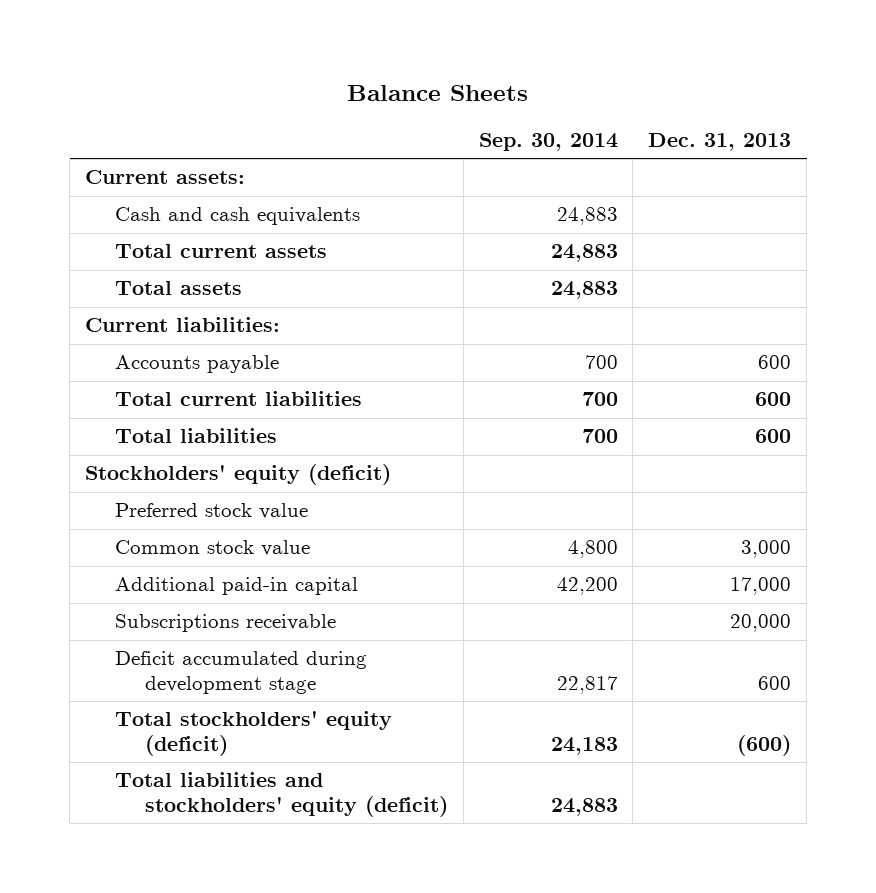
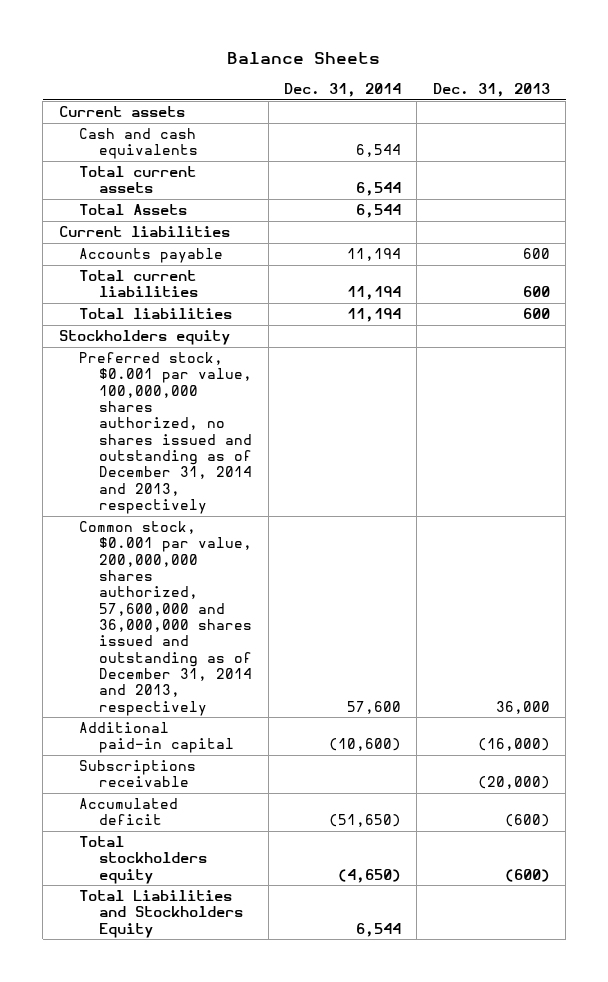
- | Sep. 30, 2014 | Dec. 31, 2013
+ | Dec. 31, 2014 | Dec. 31, 2013
- Current assets:
+ Current assets
- Total assets | 24,883 |
- Current liabilities:
+ Total Assets | 6,544 |
+ Current liabilities
- Stockholders' equity (deficit)
- Preferred stock value
- Common stock value | 4,800 | 3,000
- Additional paid-in capital | 42,200 | 17,000
- Subscriptions receivable | | 20,000
- Deficit accumulated during development stage | 22,817 | 600
- Total stockholders' equity (deficit) | 24,183 | (600)
- Total liabilities and stockholders' equity (deficit) | 24,883 |
+ Stockholders equity
+ Preferred stock, $0.001 par value, 100,000,000 shares authorized, no shares issued and outstanding as of December 31, 2014 and 2013, respectively
+ Common stock, $0.001 par value, 200,000,000 shares authorized, 57,600,000 and 36,000,000 shares issued and outstanding as of December 31, 2014 and 2013, respectively | 57,600 | 36,000
+ Additional paid-in capital | (10,600) | (16,000)
+ Subscriptions receivable | | (20,000)
+ Accumulated deficit | (51,650) | (600)
+ Total stockholders equity | (4,650) | (600)
+ Total Liabilities and Stockholders Equity | 6,544 |

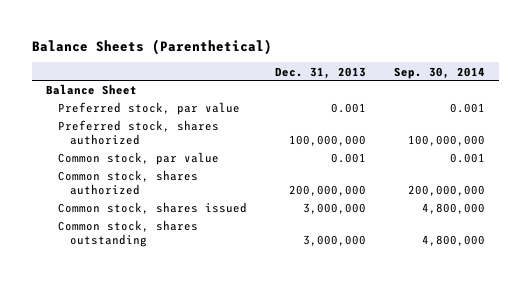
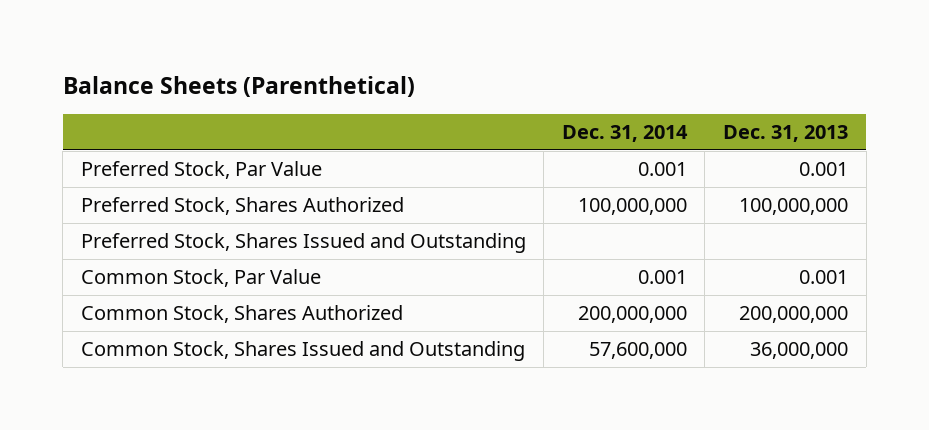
- | Dec. 31, 2013 | Sep. 30, 2014
+ | Dec. 31, 2014 | Dec. 31, 2013
- Balance Sheet
- Preferred stock, par value | 0.001 | 0.001
- Preferred stock, shares authorized | 100,000,000 | 100,000,000
- Common stock, par value | 0.001 | 0.001
- Common stock, shares authorized | 200,000,000 | 200,000,000
- Common stock, shares issued | 3,000,000 | 4,800,000
- Common stock, shares outstanding | 3,000,000 | 4,800,000
+ Preferred Stock, Par Value | 0.001 | 0.001
+ Preferred Stock, Shares Authorized | 100,000,000 | 100,000,000
+ Preferred Stock, Shares Issued and Outstanding
+ Common Stock, Par Value | 0.001 | 0.001
+ Common Stock, Shares Authorized | 200,000,000 | 200,000,000
+ Common Stock, Shares Issued and Outstanding | 57,600,000 | 36,000,000

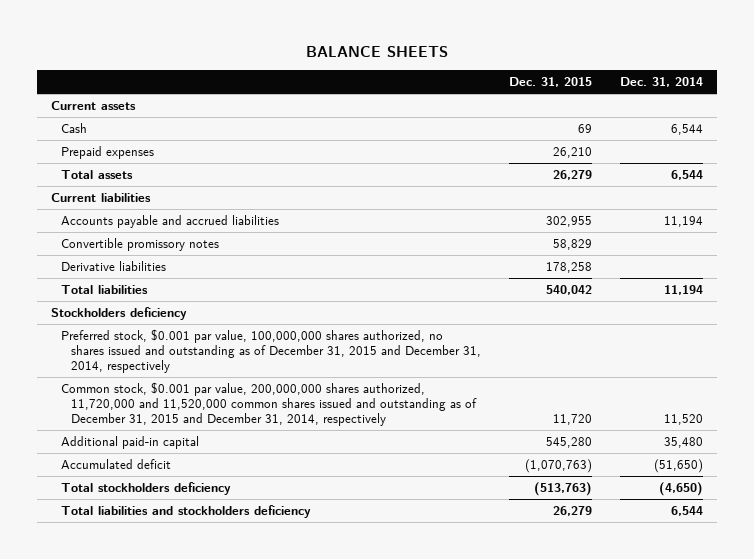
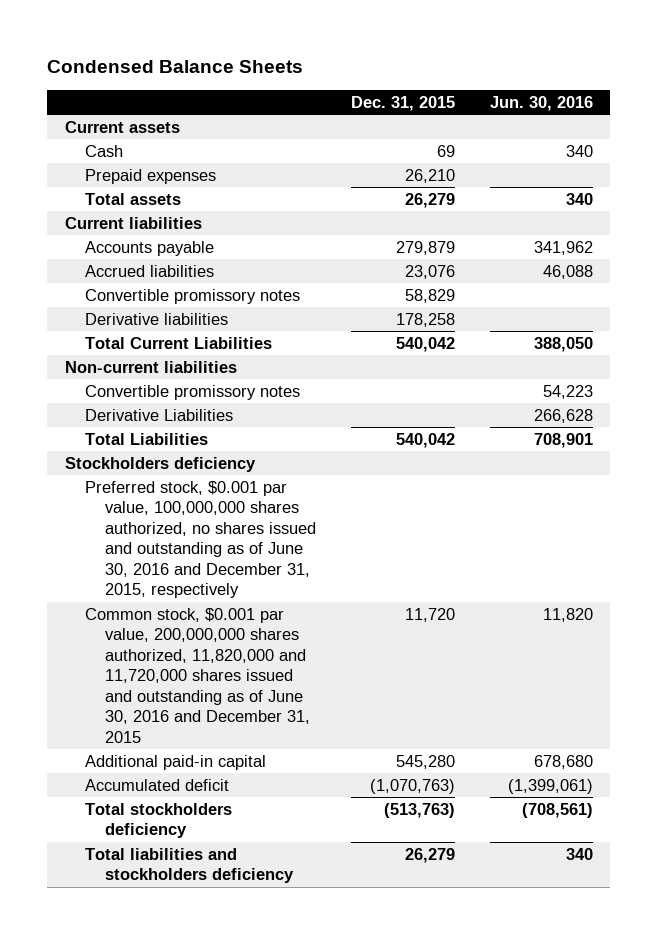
- BALANCE SHEETS
+ Condensed Balance Sheets
- | Dec. 31, 2015 | Dec. 31, 2014
+ | Dec. 31, 2015 | Jun. 30, 2016
- Accounts payable and accrued liabilities | 302,955 | 11,194
+ Accounts payable | 279,879 | 341,962
+ Accrued liabilities | 23,076 | 46,088
- Total liabilities | 540,042 | 11,194
+ Total Current Liabilities | 540,042 | 388,050
+ Non-current liabilities
+ Convertible promissory notes | | 54,223
+ Derivative Liabilities | | 266,628
+ Total Liabilities | 540,042 | 708,901
- Preferred stock, $0.001 par value, 100,000,000 shares authorized, no shares issued and outstanding as of December 31, 2015 and December 31, 2014, respectively
- Common stock, $0.001 par value, 200,000,000 shares authorized, 11,720,000 and 11,520,000 common shares issued and outstanding as of December 31, 2015 and December 31, 2014, respectively | 11,720 | 11,520
+ Preferred stock, $0.001 par value, 100,000,000 shares authorized, no shares issued and outstanding as of June 30, 2016 and December 31, 2015, respectively
+ Common stock, $0.001 par value, 200,000,000 shares authorized, 11,820,000 and 11,720,000 shares issued and outstanding as of June 30, 2016 and December 31, 2015 | 11,720 | 11,820

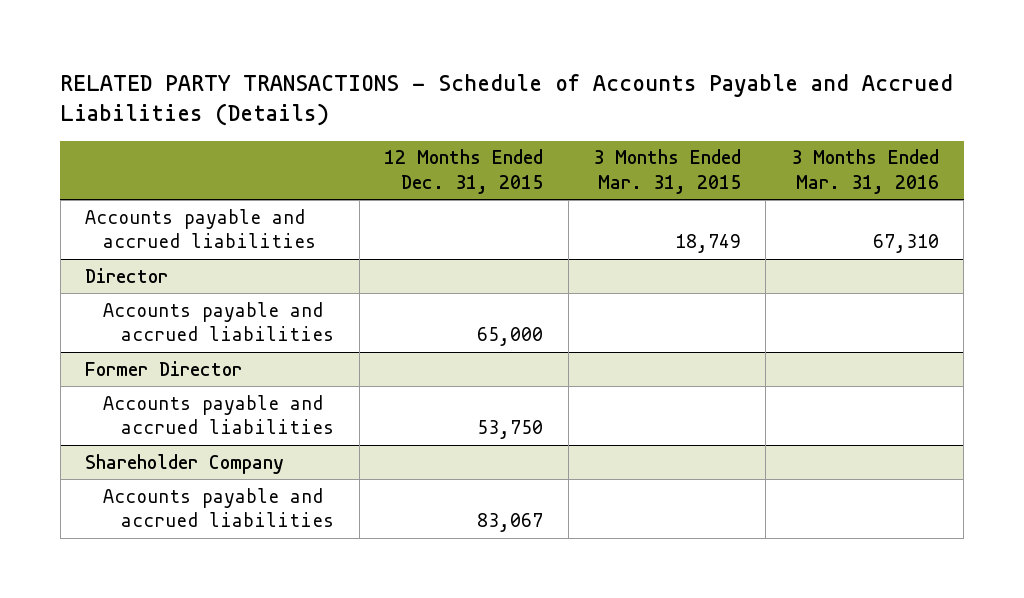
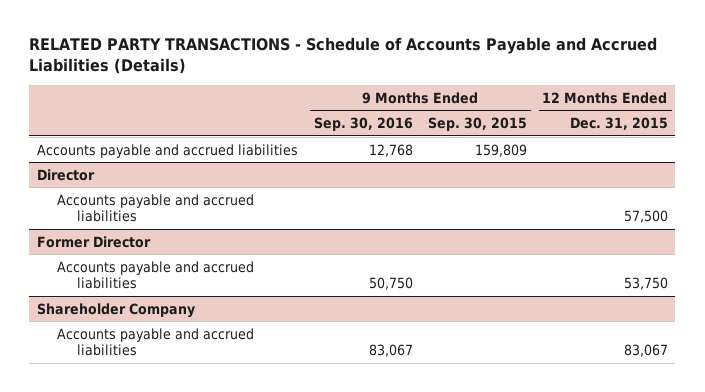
- | 12 Months Ended Dec. 31, 2015 | 3 Months Ended Mar. 31, 2015 | 3 Months Ended Mar. 31, 2016
+ | 9 Months Ended Sep. 30, 2016 | 9 Months Ended Sep. 30, 2015 | 12 Months Ended Dec. 31, 2015
@ Director
- Accounts payable and accrued liabilities | 65,000 | |
+ Accounts payable and accrued liabilities | | | 57,500

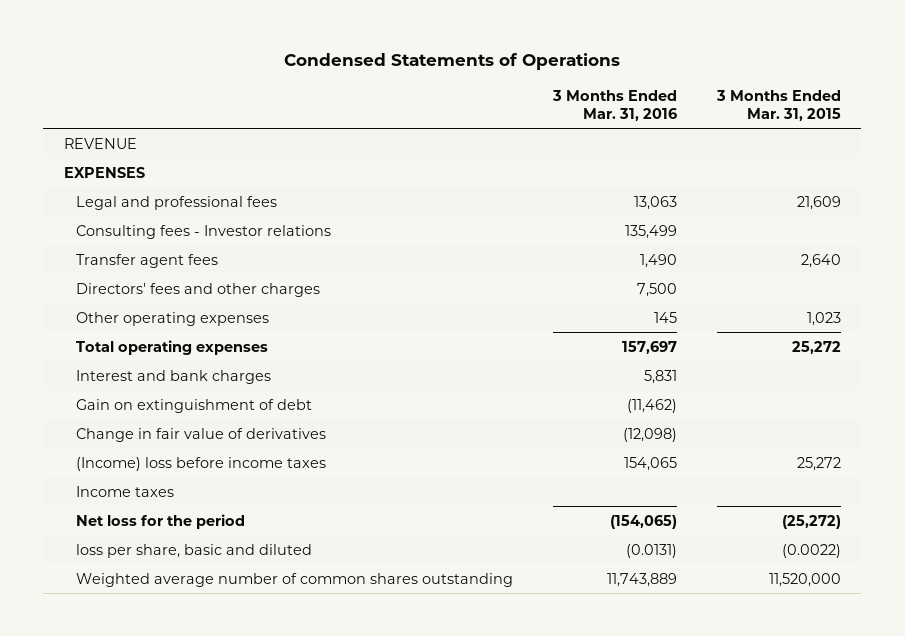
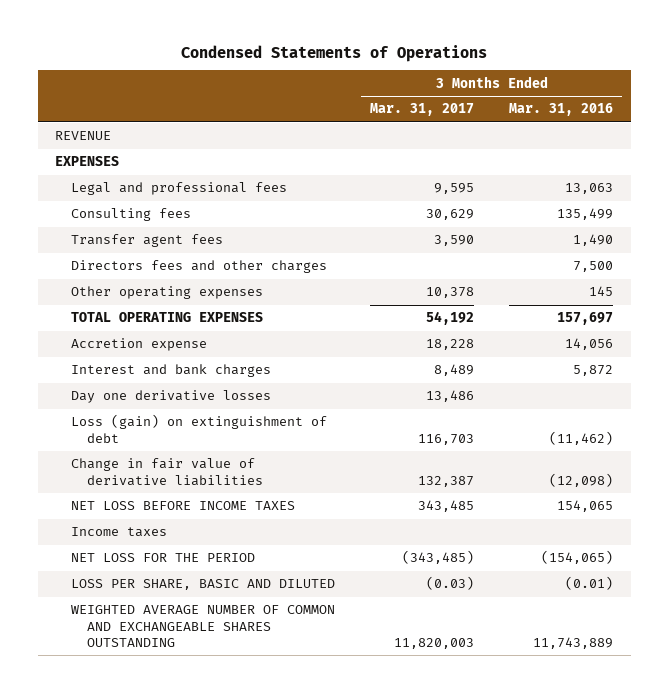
- | 3 Months Ended Mar. 31, 2016 | 3 Months Ended Mar. 31, 2015
+ | 3 Months Ended Mar. 31, 2017 | 3 Months Ended Mar. 31, 2016
- Consulting fees - Investor relations | 135,499 |
+ Consulting fees | 30,629 | 135,499
- Directors' fees and other charges | 7,500 |
+ Directors fees and other charges | | 7,500
- Total operating expenses | 157,697 | 25,272
- Interest and bank charges | 5,831 |
- Gain on extinguishment of debt | (11,462) |
- Change in fair value of derivatives | (12,098) |
- (Income) loss before income taxes | 154,065 | 25,272
+ TOTAL OPERATING EXPENSES | 54,192 | 157,697
+ Accretion expense | 18,228 | 14,056
+ Interest and bank charges | 8,489 | 5,872
+ Day one derivative losses | 13,486 |
+ Loss (gain) on extinguishment of debt | 116,703 | (11,462)
+ Change in fair value of derivative liabilities | 132,387 | (12,098)
+ NET LOSS BEFORE INCOME TAXES | 343,485 | 154,065
- Net loss for the period | (154,065) | (25,272)
- loss per share, basic and diluted | (0.0131) | (0.0022)
- Weighted average number of common shares outstanding | 11,743,889 | 11,520,000
+ NET LOSS FOR THE PERIOD | (343,485) | (154,065)
+ LOSS PER SHARE, BASIC AND DILUTED | (0.03) | (0.01)
+ WEIGHTED AVERAGE NUMBER OF COMMON AND EXCHANGEABLE SHARES OUTSTANDING | 11,820,003 | 11,743,889

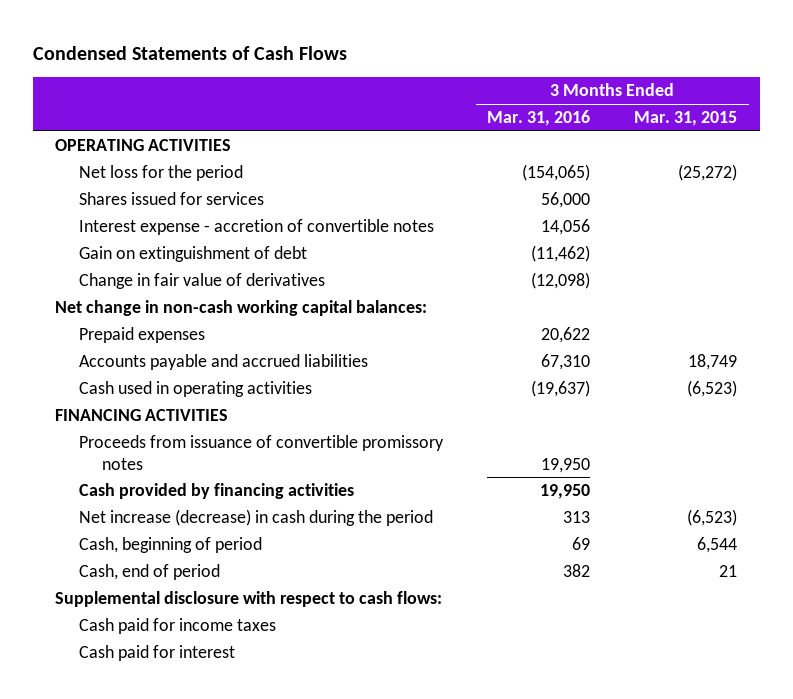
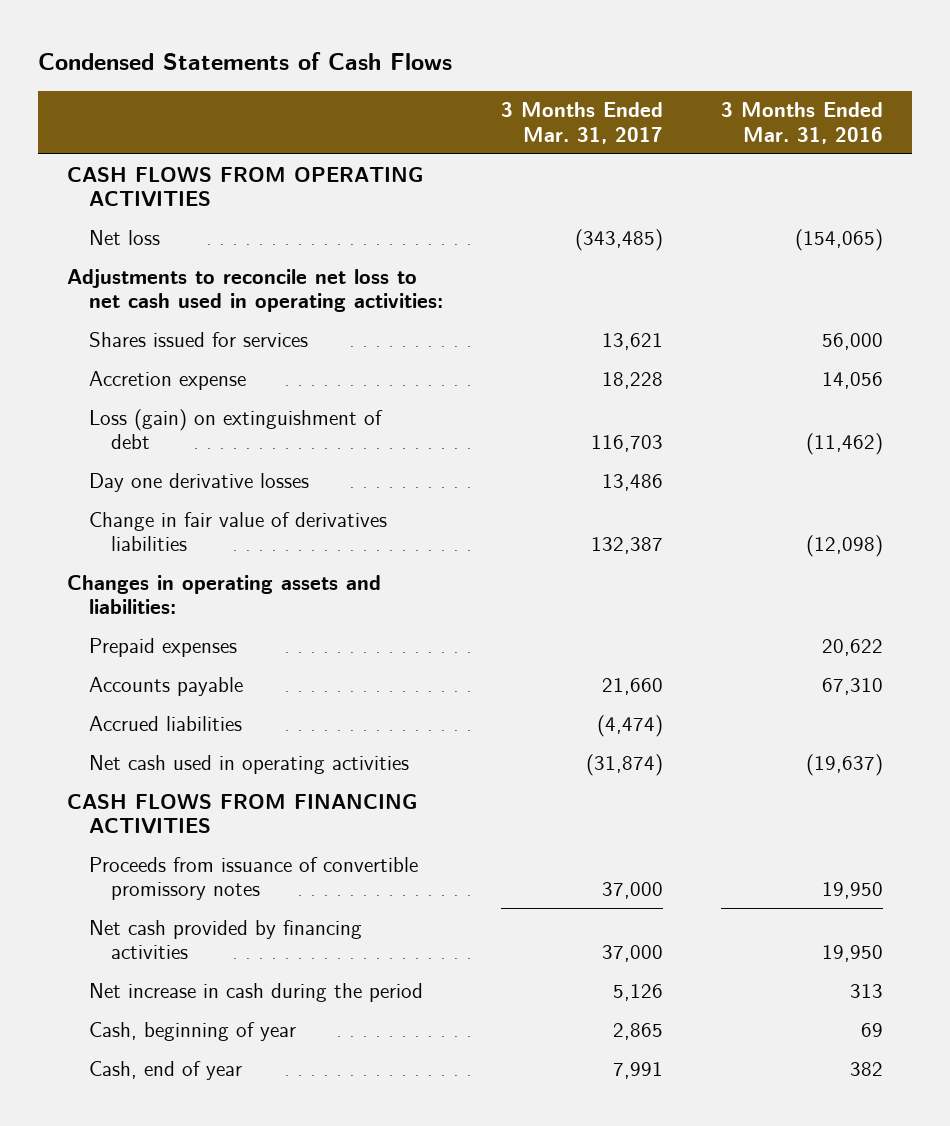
- | 3 Months Ended Mar. 31, 2016 | 3 Months Ended Mar. 31, 2015
+ | 3 Months Ended Mar. 31, 2017 | 3 Months Ended Mar. 31, 2016
- OPERATING ACTIVITIES
- Net loss for the period | (154,065) | (25,272)
+ CASH FLOWS FROM OPERATING ACTIVITIES
+ Net loss | (343,485) | (154,065)
+ Adjustments to reconcile net loss to net cash used in operating activities:
- Interest expense - accretion of convertible notes | 14,056 |
- Gain on extinguishment of debt | (11,462) |
- Change in fair value of derivatives | (12,098) |
- Net change in non-cash working capital balances:
+ Accretion expense | 18,228 | 14,056
+ Loss (gain) on extinguishment of debt | 116,703 | (11,462)
+ Day one derivative losses | 13,486 |
+ Change in fair value of derivatives liabilities | 132,387 | (12,098)
+ Changes in operating assets and liabilities:
- Accounts payable and accrued liabilities | 67,310 | 18,749
- Cash used in operating activities | (19,637) | (6,523)
- FINANCING ACTIVITIES
+ Accounts payable | 21,660 | 67,310
+ Accrued liabilities | (4,474) |
+ Net cash used in operating activities | (31,874) | (19,637)
+ CASH FLOWS FROM FINANCING ACTIVITIES
- Cash provided by financing activities | 19,950 |
- Net increase (decrease) in cash during the period | 313 | (6,523)
- Cash, beginning of period | 69 | 6,544
- Cash, end of period | 382 | 21
- Supplemental disclosure with respect to cash flows:
- Cash paid for income taxes
- Cash paid for interest
+ Net cash provided by financing activities | 37,000 | 19,950
+ Net increase in cash during the period | 5,126 | 313
+ Cash, beginning of year | 2,865 | 69
+ Cash, end of year | 7,991 | 382

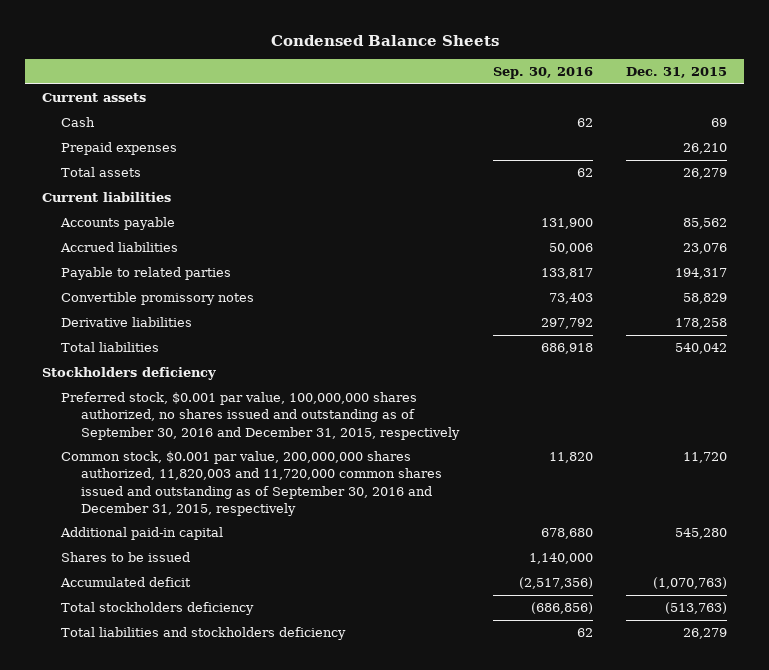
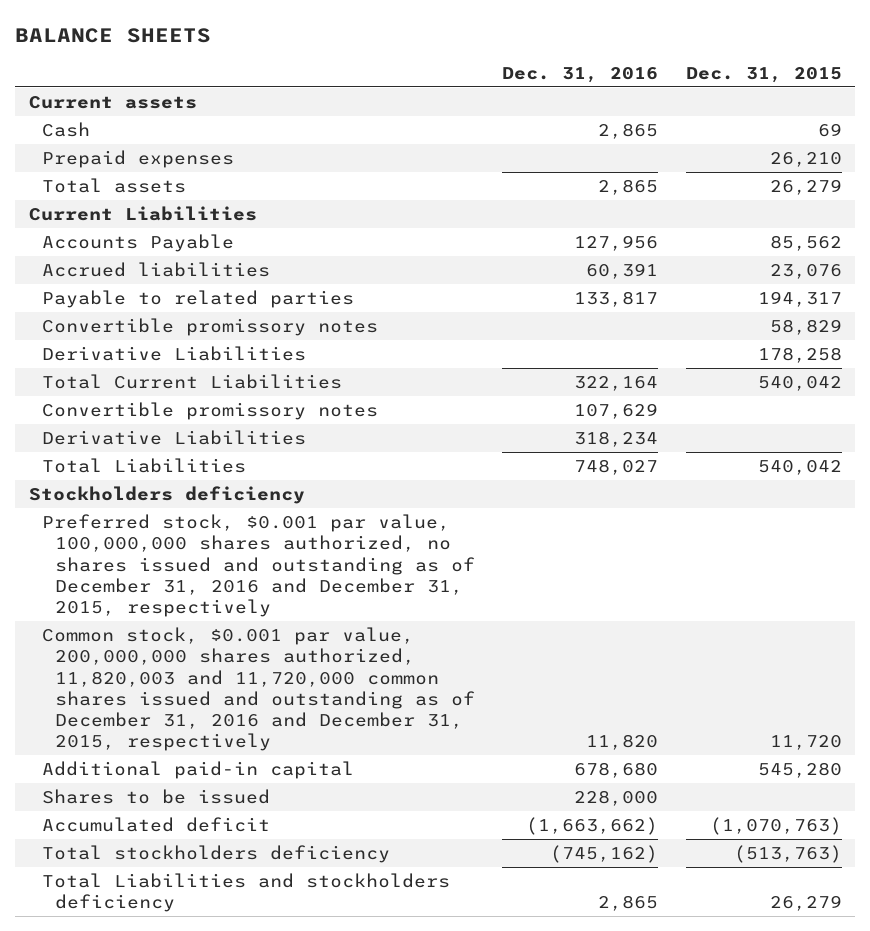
- Condensed Balance Sheets
+ BALANCE SHEETS
- | Sep. 30, 2016 | Dec. 31, 2015
+ | Dec. 31, 2016 | Dec. 31, 2015
- Current liabilities
- Accounts payable | 131,900 | 85,562
+ Current Liabilities
+ Accounts Payable | 127,956 | 85,562
- Derivative liabilities | 297,792 | 178,258
- Total liabilities | 686,918 | 540,042
+ Derivative Liabilities | | 178,258
+ Total Current Liabilities | 322,164 | 540,042
+ Convertible promissory notes | 107,629 |
+ Derivative Liabilities | 318,234 |
+ Total Liabilities | 748,027 | 540,042
- Preferred stock, $0.001 par value, 100,000,000 shares authorized, no shares issued and outstanding as of September 30, 2016 and December 31, 2015, respectively
- Common stock, $0.001 par value, 200,000,000 shares authorized, 11,820,003 and 11,720,000 common shares issued and outstanding as of September 30, 2016 and December 31, 2015, respectively | 11,820 | 11,720
+ Preferred stock, $0.001 par value, 100,000,000 shares authorized, no shares issued and outstanding as of December 31, 2016 and December 31, 2015, respectively
+ Common stock, $0.001 par value, 200,000,000 shares authorized, 11,820,003 and 11,720,000 common shares issued and outstanding as of December 31, 2016 and December 31, 2015, respectively | 11,820 | 11,720
- Total liabilities and stockholders deficiency | 62 | 26,279
+ Total Liabilities and stockholders deficiency | 2,865 | 26,279

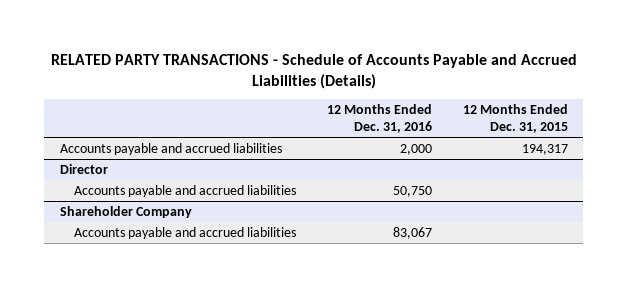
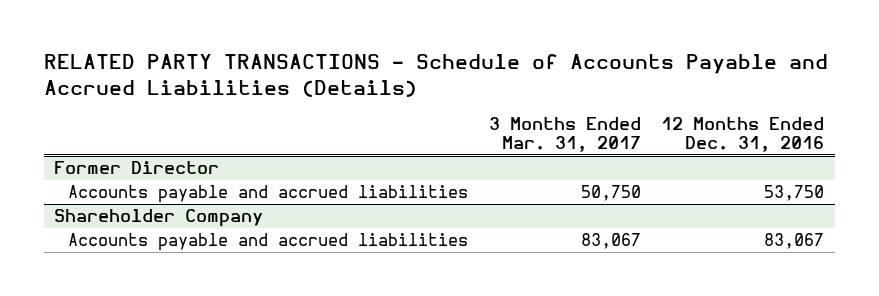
- | 12 Months Ended Dec. 31, 2016 | 12 Months Ended Dec. 31, 2015
+ | 3 Months Ended Mar. 31, 2017 | 12 Months Ended Dec. 31, 2016
- Accounts payable and accrued liabilities | 2,000 | 194,317
- Director
- Accounts payable and accrued liabilities | 50,750 |
+ Former Director
+ Accounts payable and accrued liabilities | 50,750 | 53,750

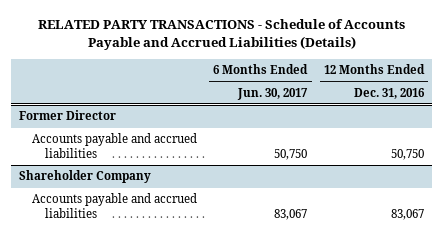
- | 3 Months Ended Mar. 31, 2017 | 12 Months Ended Dec. 31, 2016
+ | 6 Months Ended Jun. 30, 2017 | 12 Months Ended Dec. 31, 2016
@ Former Director
- Accounts payable and accrued liabilities | 50,750 | 53,750
+ Accounts payable and accrued liabilities | 50,750 | 50,750

